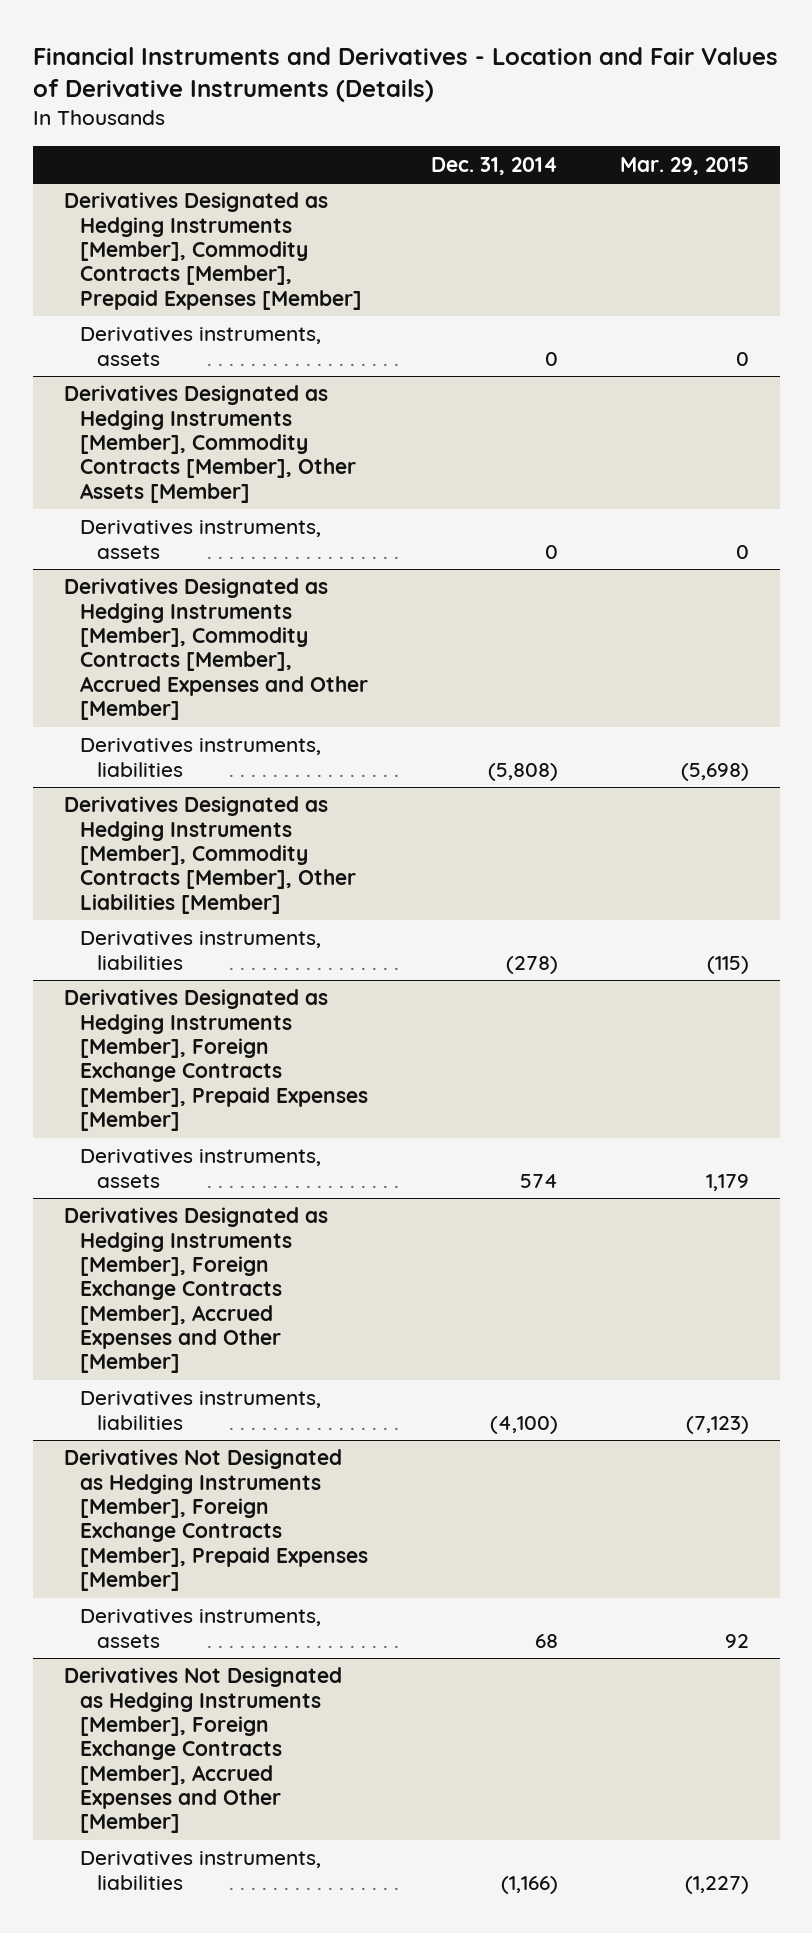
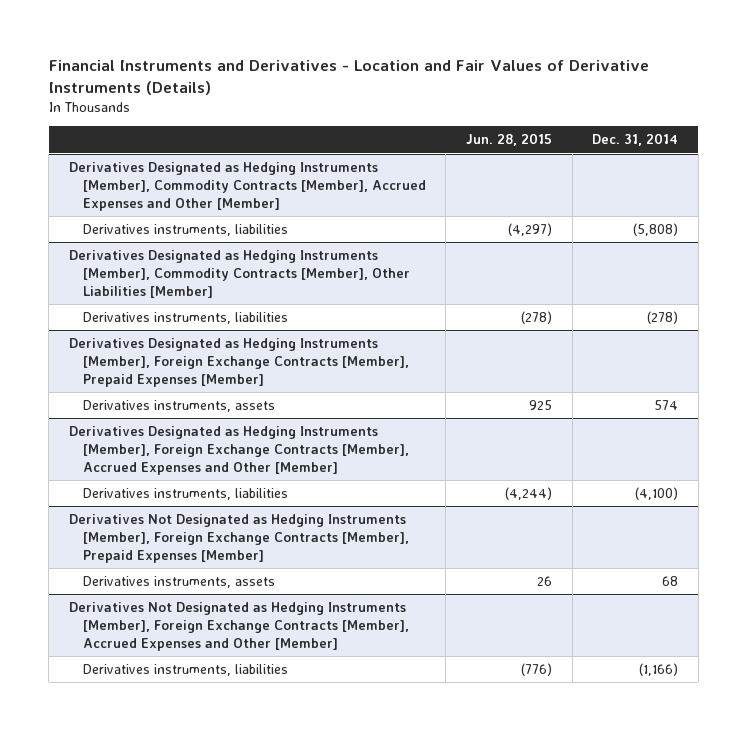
- | Dec. 31, 2014 | Mar. 29, 2015
+ | Jun. 28, 2015 | Dec. 31, 2014
- Derivatives Designated as Hedging Instruments [Member], Commodity Contracts [Member], Prepaid Expenses [Member]
- Derivatives instruments, assets | 0 | 0
- Derivatives Designated as Hedging Instruments [Member], Commodity Contracts [Member], Other Assets [Member]
- Derivatives instruments, assets | 0 | 0

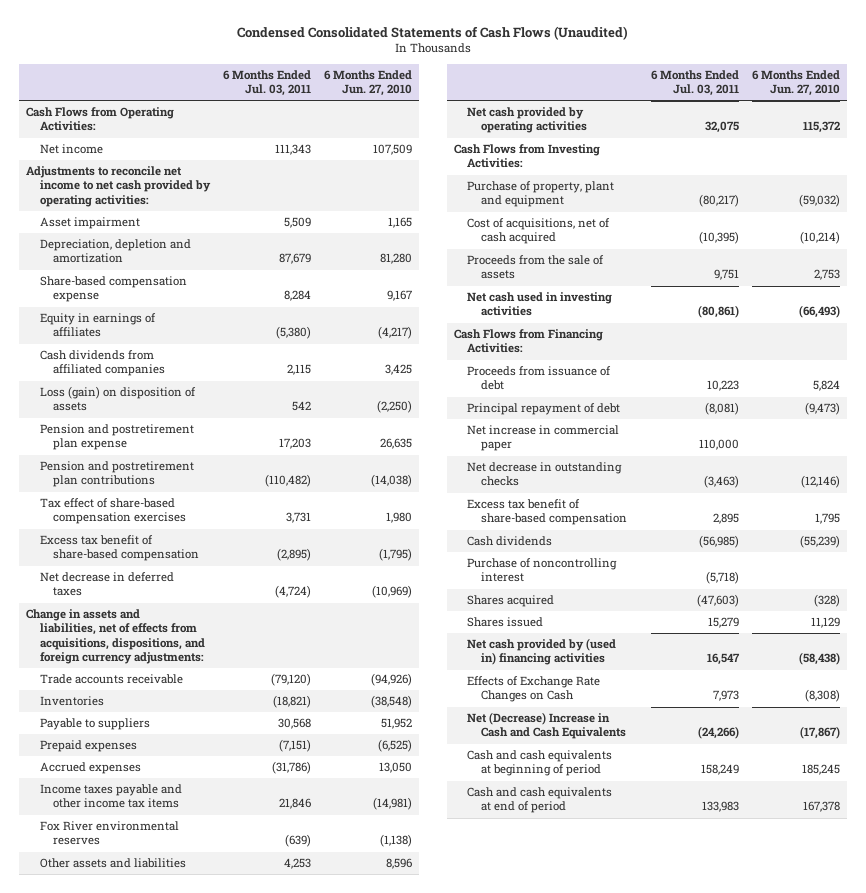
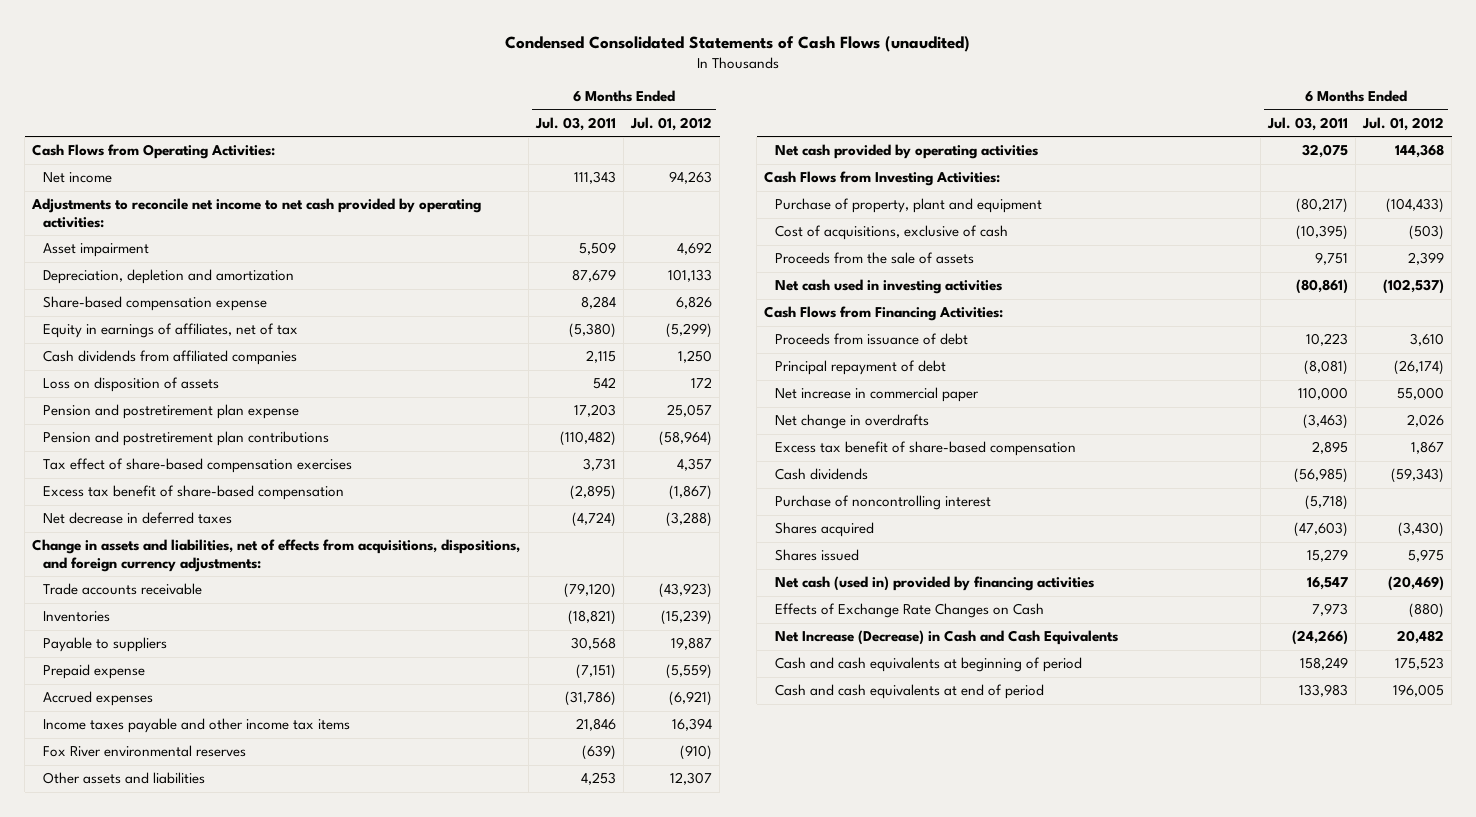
- Condensed Consolidated Statements of Cash Flows (Unaudited)
+ Condensed Consolidated Statements of Cash Flows (unaudited)
- | 6 Months Ended Jul. 03, 2011 | 6 Months Ended Jun. 27, 2010
+ | 6 Months Ended Jul. 03, 2011 | 6 Months Ended Jul. 01, 2012
- Equity in earnings of affiliates | (5,380) | (4,217)
+ Equity in earnings of affiliates, net of tax | (5,380) | (5,299)
- Loss (gain) on disposition of assets | 542 | (2,250)
+ Loss on disposition of assets | 542 | 172
- Prepaid expenses | (7,151) | (6,525)
+ Prepaid expense | (7,151) | (5,559)
- Cost of acquisitions, net of cash acquired | (10,395) | (10,214)
+ Cost of acquisitions, exclusive of cash | (10,395) | (503)
- Net decrease in outstanding checks | (3,463) | (12,146)
+ Net change in overdrafts | (3,463) | 2,026
- Net cash provided by (used in) financing activities | 16,547 | (58,438)
+ Net cash (used in) provided by financing activities | 16,547 | (20,469)
- Net (Decrease) Increase in Cash and Cash Equivalents | (24,266) | (17,867)
+ Net Increase (Decrease) in Cash and Cash Equivalents | (24,266) | 20,482

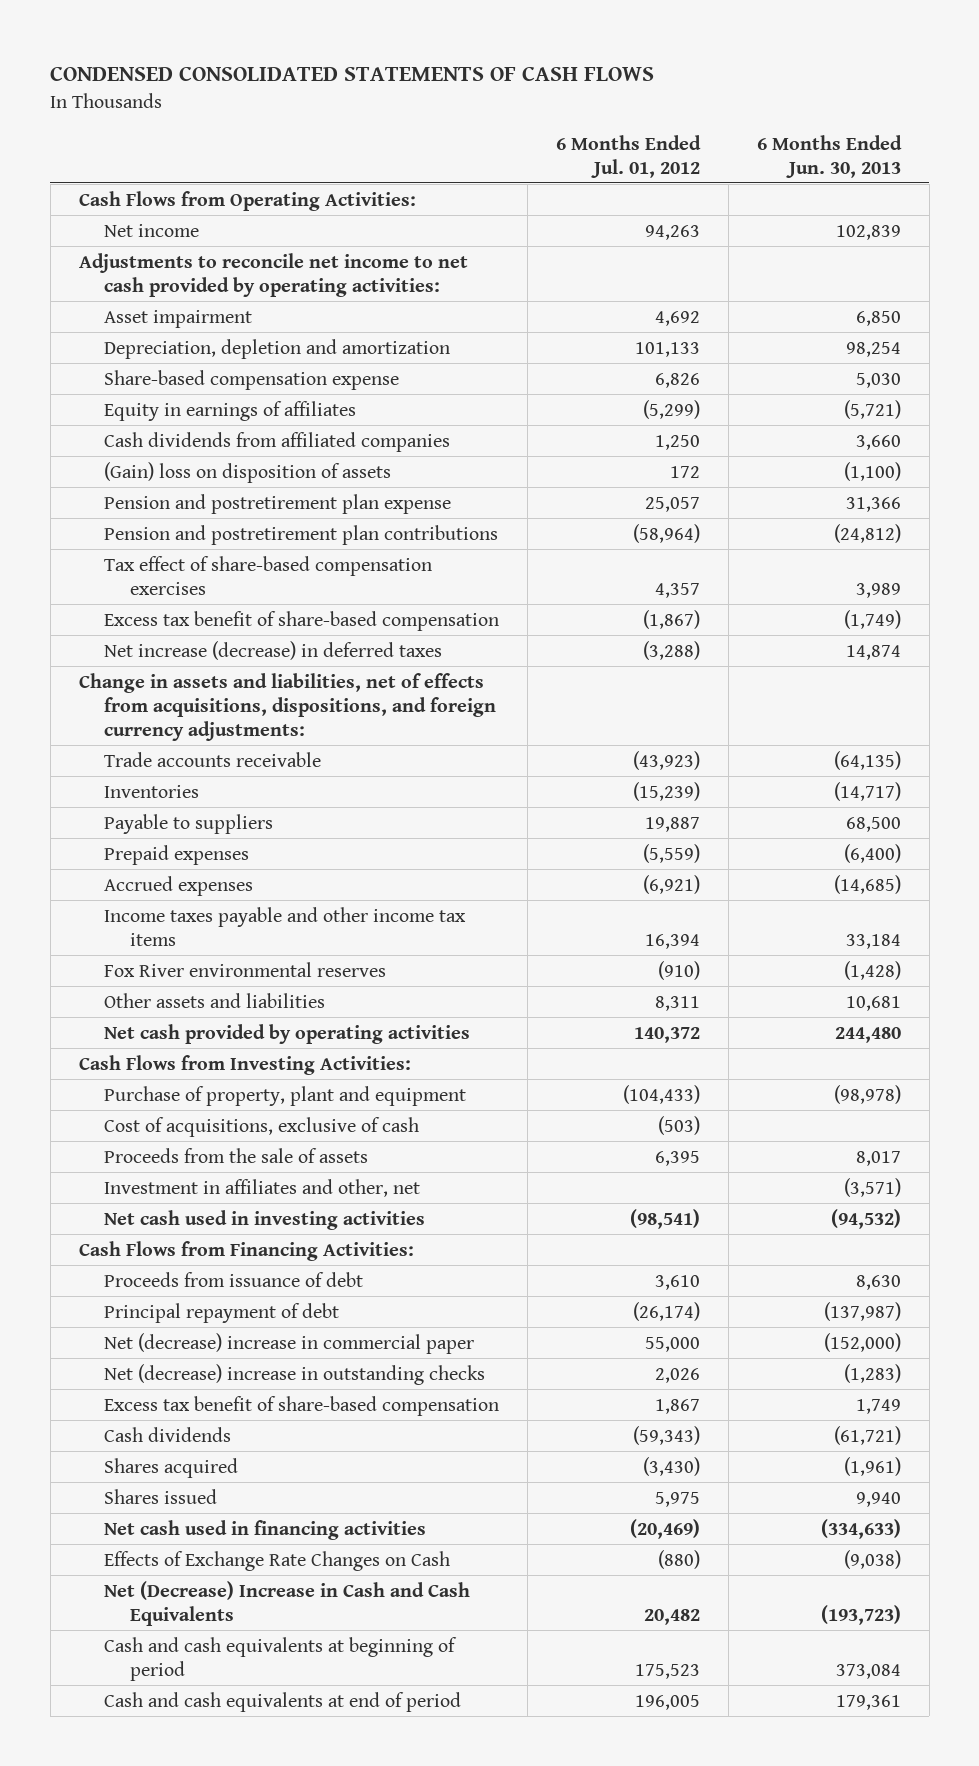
- Condensed Consolidated Statements of Cash Flows (unaudited)
+ CONDENSED CONSOLIDATED STATEMENTS OF CASH FLOWS
- | 6 Months Ended Jul. 03, 2011 | 6 Months Ended Jul. 01, 2012
+ | 6 Months Ended Jul. 01, 2012 | 6 Months Ended Jun. 30, 2013
- Equity in earnings of affiliates, net of tax | (5,380) | (5,299)
+ Equity in earnings of affiliates | (5,299) | (5,721)
- Loss on disposition of assets | 542 | 172
+ (Gain) loss on disposition of assets | 172 | (1,100)
- Net decrease in deferred taxes | (4,724) | (3,288)
+ Net increase (decrease) in deferred taxes | (3,288) | 14,874
- Prepaid expense | (7,151) | (5,559)
+ Prepaid expenses | (5,559) | (6,400)
- Other assets and liabilities | 4,253 | 12,307
- Net cash provided by operating activities | 32,075 | 144,368
+ Other assets and liabilities | 8,311 | 10,681
+ Net cash provided by operating activities | 140,372 | 244,480
- Proceeds from the sale of assets | 9,751 | 2,399
- Net cash used in investing activities | (80,861) | (102,537)
+ Proceeds from the sale of assets | 6,395 | 8,017
+ Investment in affiliates and other, net | | (3,571)
+ Net cash used in investing activities | (98,541) | (94,532)
- Net increase in commercial paper | 110,000 | 55,000
- Net change in overdrafts | (3,463) | 2,026
+ Net (decrease) increase in commercial paper | 55,000 | (152,000)
+ Net (decrease) increase in outstanding checks | 2,026 | (1,283)
- Purchase of noncontrolling interest | (5,718) |
- Net cash (used in) provided by financing activities | 16,547 | (20,469)
+ Net cash used in financing activities | (20,469) | (334,633)
- Net Increase (Decrease) in Cash and Cash Equivalents | (24,266) | 20,482
+ Net (Decrease) Increase in Cash and Cash Equivalents | 20,482 | (193,723)

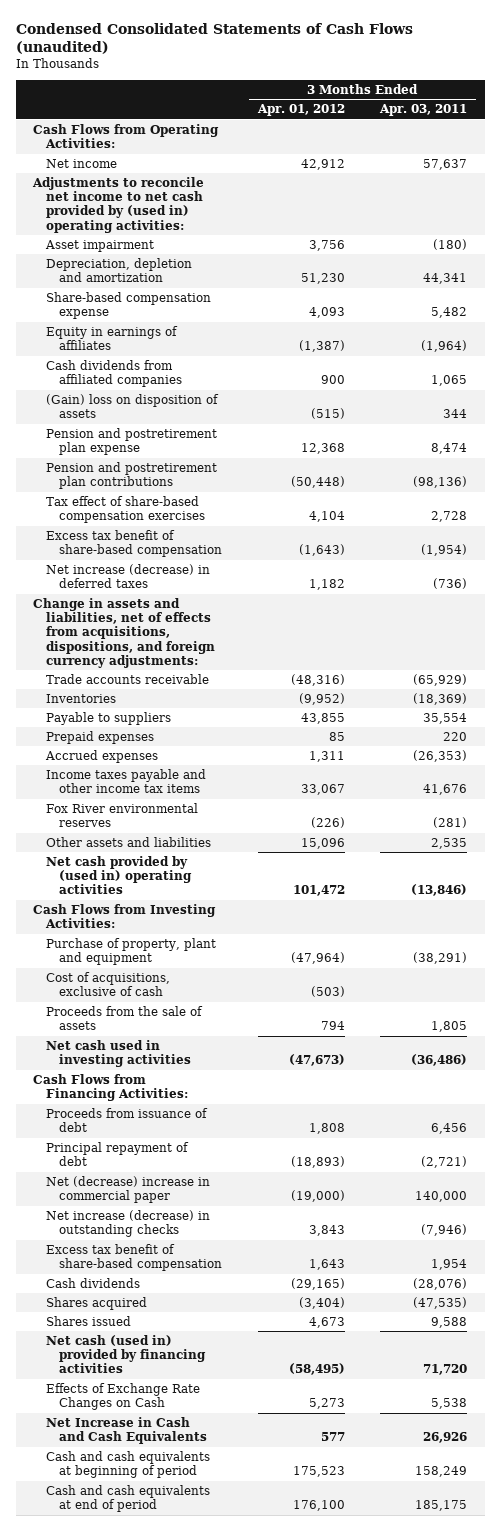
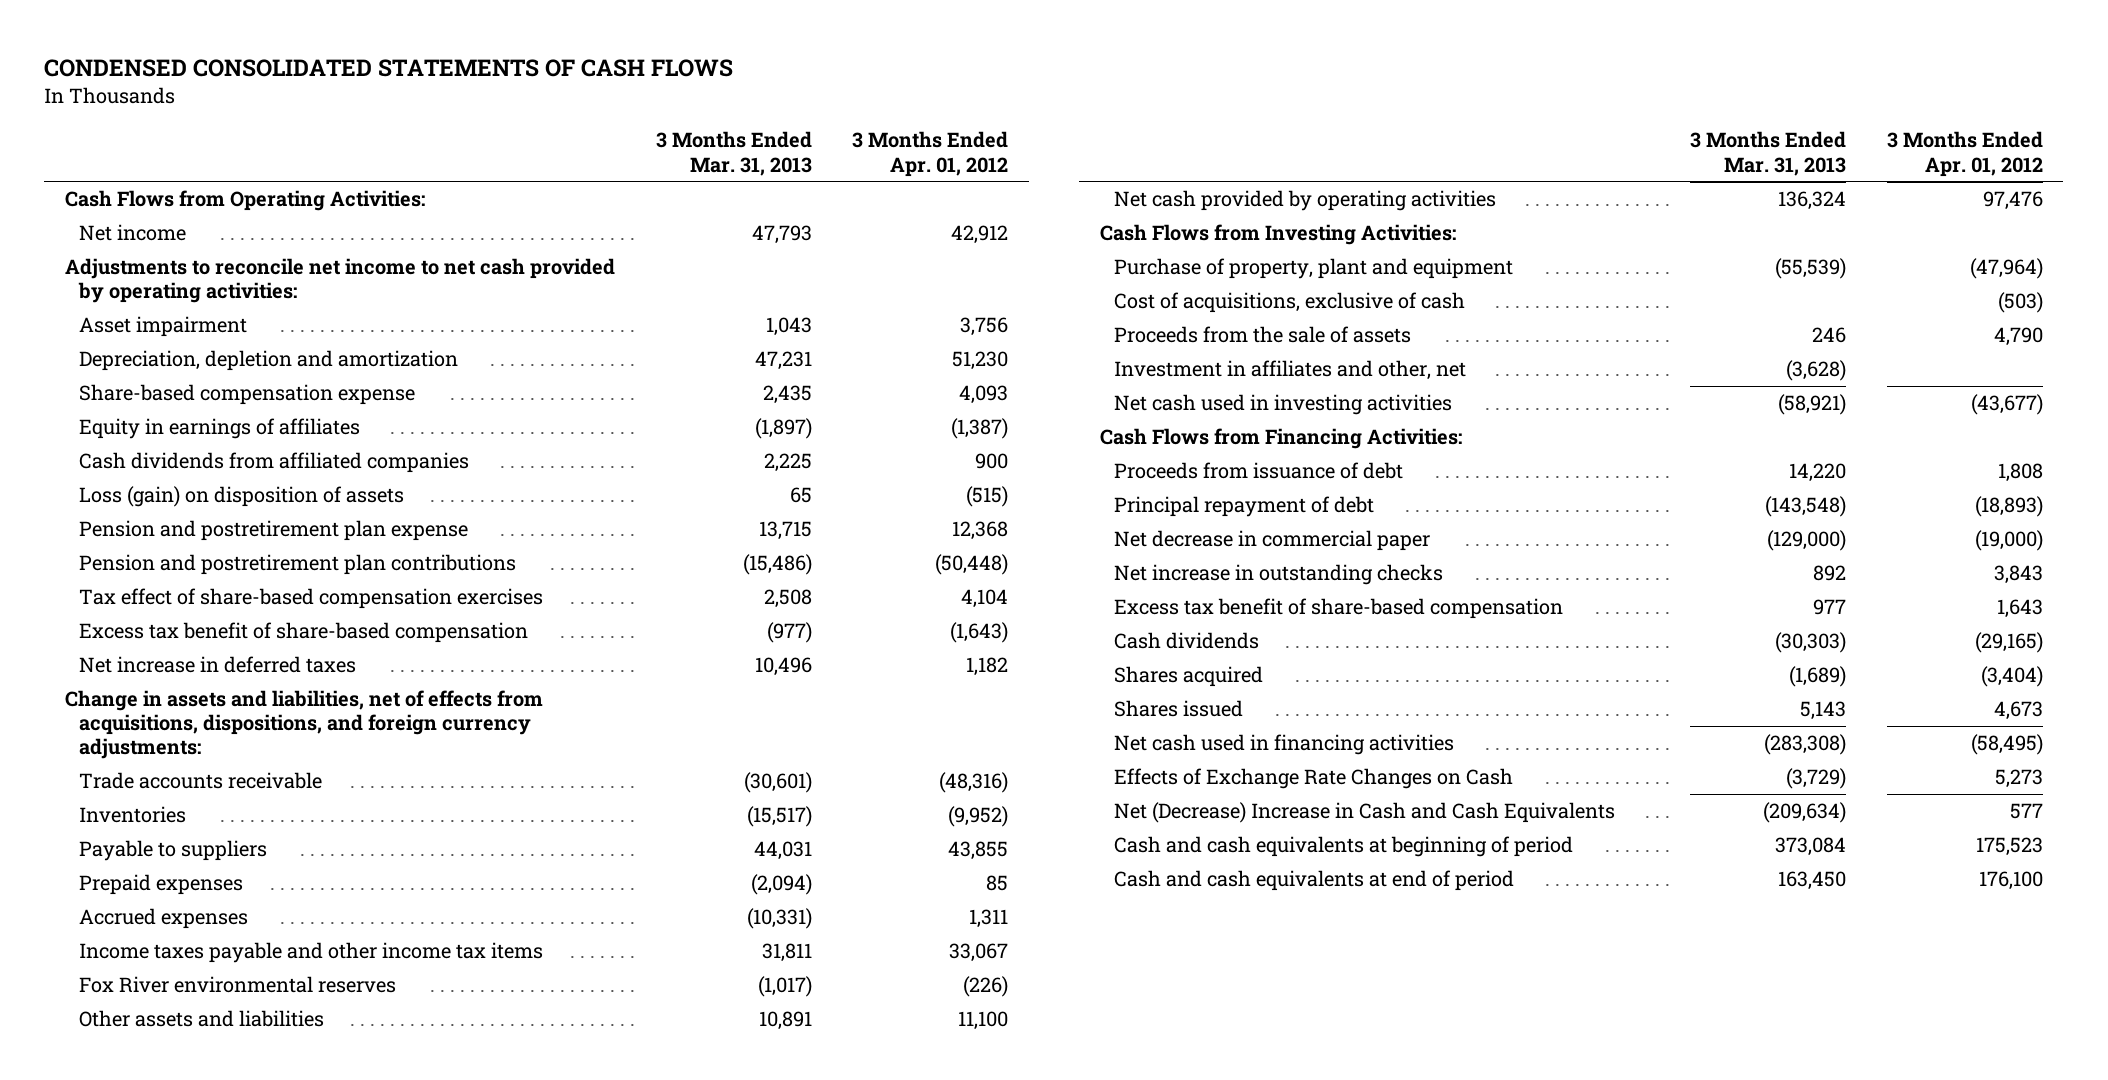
- Condensed Consolidated Statements of Cash Flows (unaudited)
+ CONDENSED CONSOLIDATED STATEMENTS OF CASH FLOWS
- | 3 Months Ended Apr. 01, 2012 | 3 Months Ended Apr. 03, 2011
+ | 3 Months Ended Mar. 31, 2013 | 3 Months Ended Apr. 01, 2012
- Adjustments to reconcile net income to net cash provided by (used in) operating activities:
+ Adjustments to reconcile net income to net cash provided by operating activities:
- (Gain) loss on disposition of assets | (515) | 344
+ Loss (gain) on disposition of assets | 65 | (515)
- Net increase (decrease) in deferred taxes | 1,182 | (736)
+ Net increase in deferred taxes | 10,496 | 1,182
- Other assets and liabilities | 15,096 | 2,535
- Net cash provided by (used in) operating activities | 101,472 | (13,846)
+ Other assets and liabilities | 10,891 | 11,100
+ Net cash provided by operating activities | 136,324 | 97,476
- Proceeds from the sale of assets | 794 | 1,805
- Net cash used in investing activities | (47,673) | (36,486)
+ Proceeds from the sale of assets | 246 | 4,790
+ Investment in affiliates and other, net | (3,628) |
+ Net cash used in investing activities | (58,921) | (43,677)
- Net (decrease) increase in commercial paper | (19,000) | 140,000
- Net increase (decrease) in outstanding checks | 3,843 | (7,946)
+ Net decrease in commercial paper | (129,000) | (19,000)
+ Net increase in outstanding checks | 892 | 3,843
- Net cash (used in) provided by financing activities | (58,495) | 71,720
+ Net cash used in financing activities | (283,308) | (58,495)
- Net Increase in Cash and Cash Equivalents | 577 | 26,926
+ Net (Decrease) Increase in Cash and Cash Equivalents | (209,634) | 577

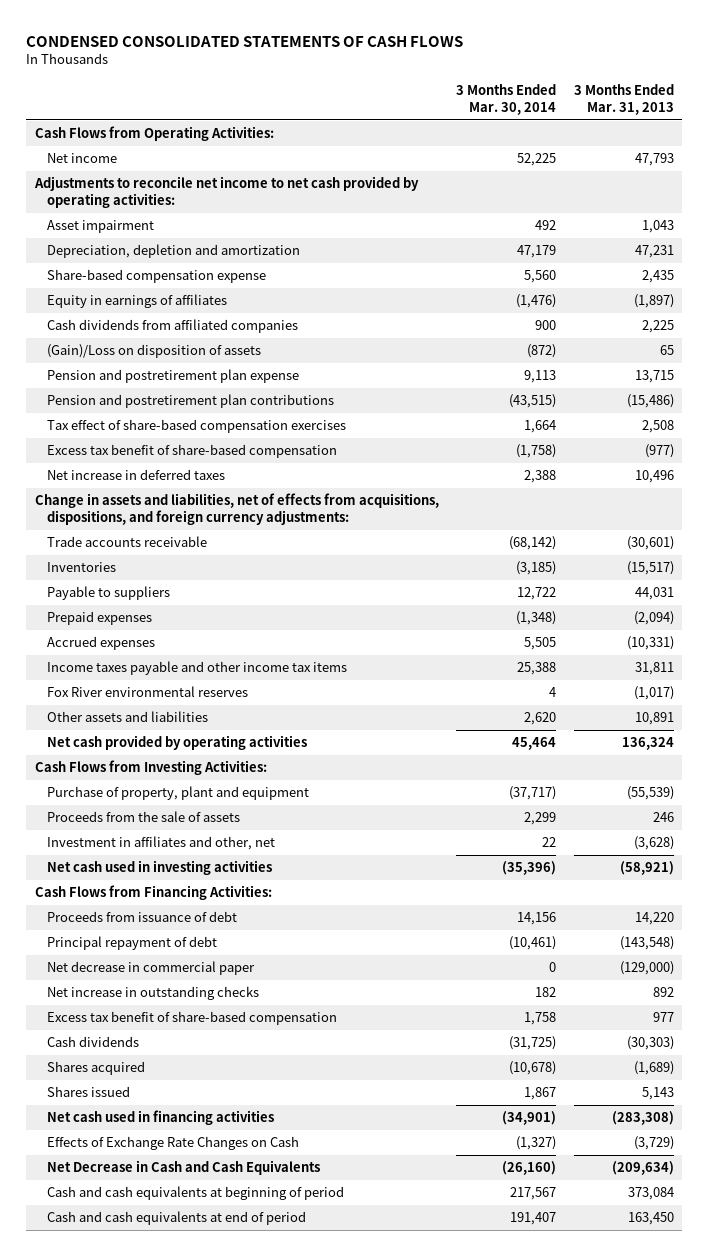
- | 3 Months Ended Mar. 31, 2013 | 3 Months Ended Apr. 01, 2012
+ | 3 Months Ended Mar. 30, 2014 | 3 Months Ended Mar. 31, 2013
- Loss (gain) on disposition of assets | 65 | (515)
+ (Gain)/Loss on disposition of assets | (872) | 65
- Cost of acquisitions, exclusive of cash | | (503)
- Net (Decrease) Increase in Cash and Cash Equivalents | (209,634) | 577
+ Net Decrease in Cash and Cash Equivalents | (26,160) | (209,634)

